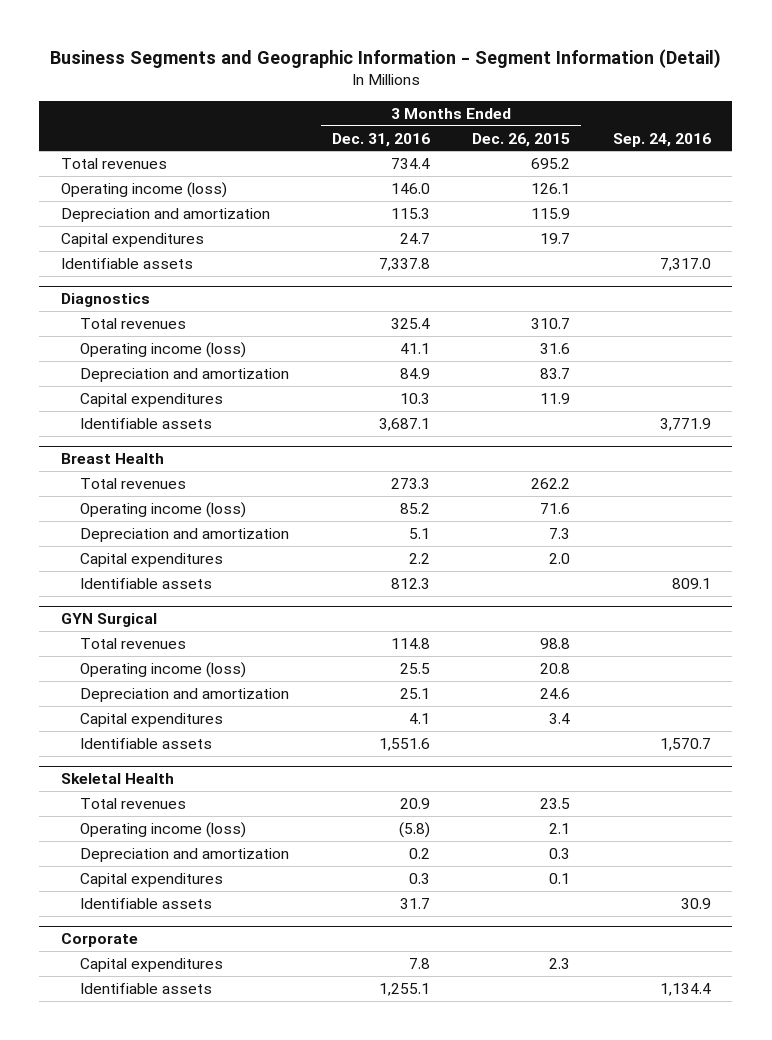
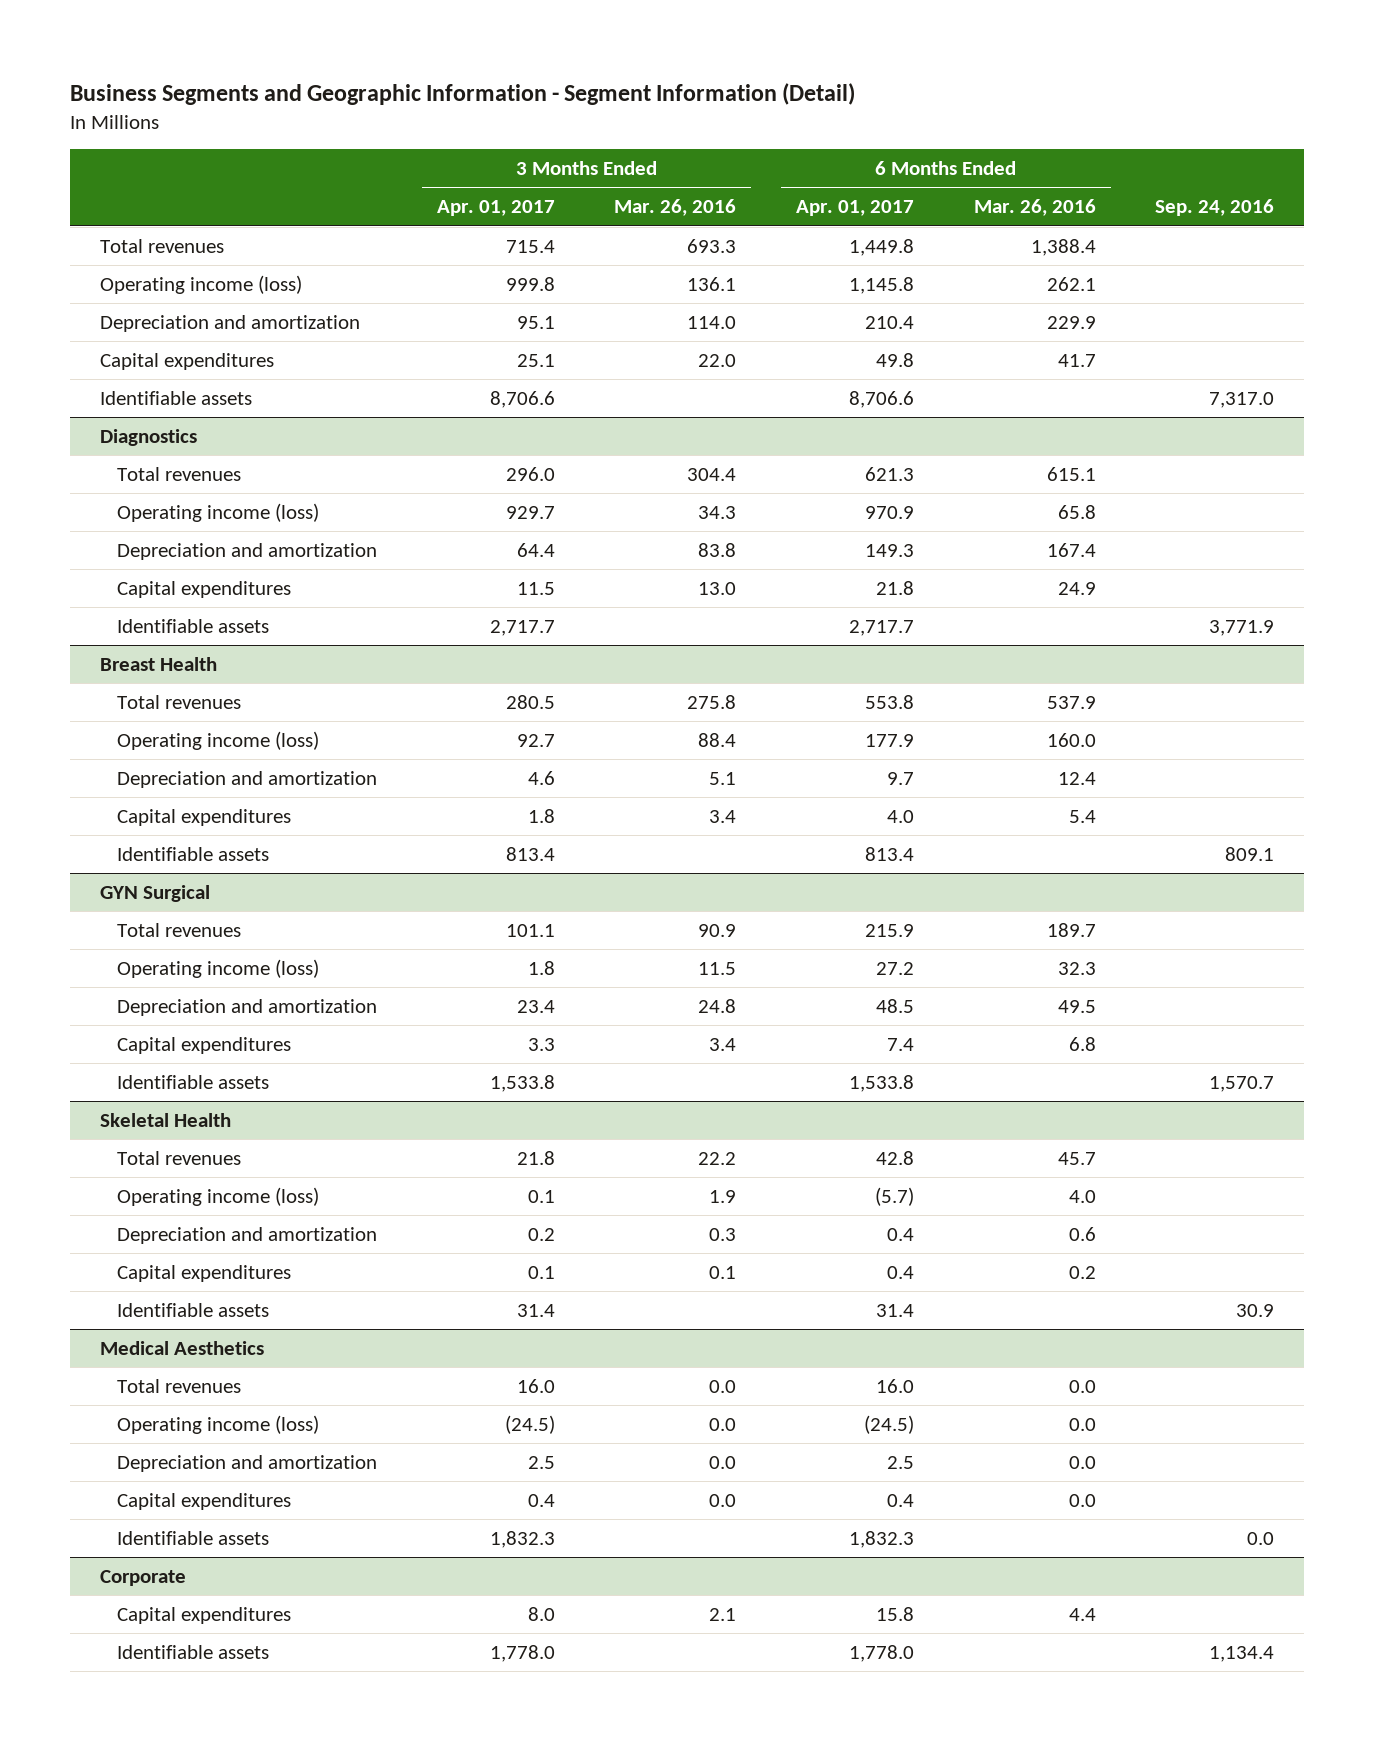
- | 3 Months Ended Dec. 31, 2016 | 3 Months Ended Dec. 26, 2015 | Sep. 24, 2016
+ | 3 Months Ended Apr. 01, 2017 | 3 Months Ended Mar. 26, 2016 | 6 Months Ended Apr. 01, 2017 | 6 Months Ended Mar. 26, 2016 | Sep. 24, 2016
+ Medical Aesthetics
+ Total revenues | 16.0 | 0.0 | 16.0 | 0.0 |
+ Operating income (loss) | (24.5) | 0.0 | (24.5) | 0.0 |
+ Depreciation and amortization | 2.5 | 0.0 | 2.5 | 0.0 |
+ Capital expenditures | 0.4 | 0.0 | 0.4 | 0.0 |
+ Identifiable assets | 1,832.3 | | 1,832.3 | | 0.0

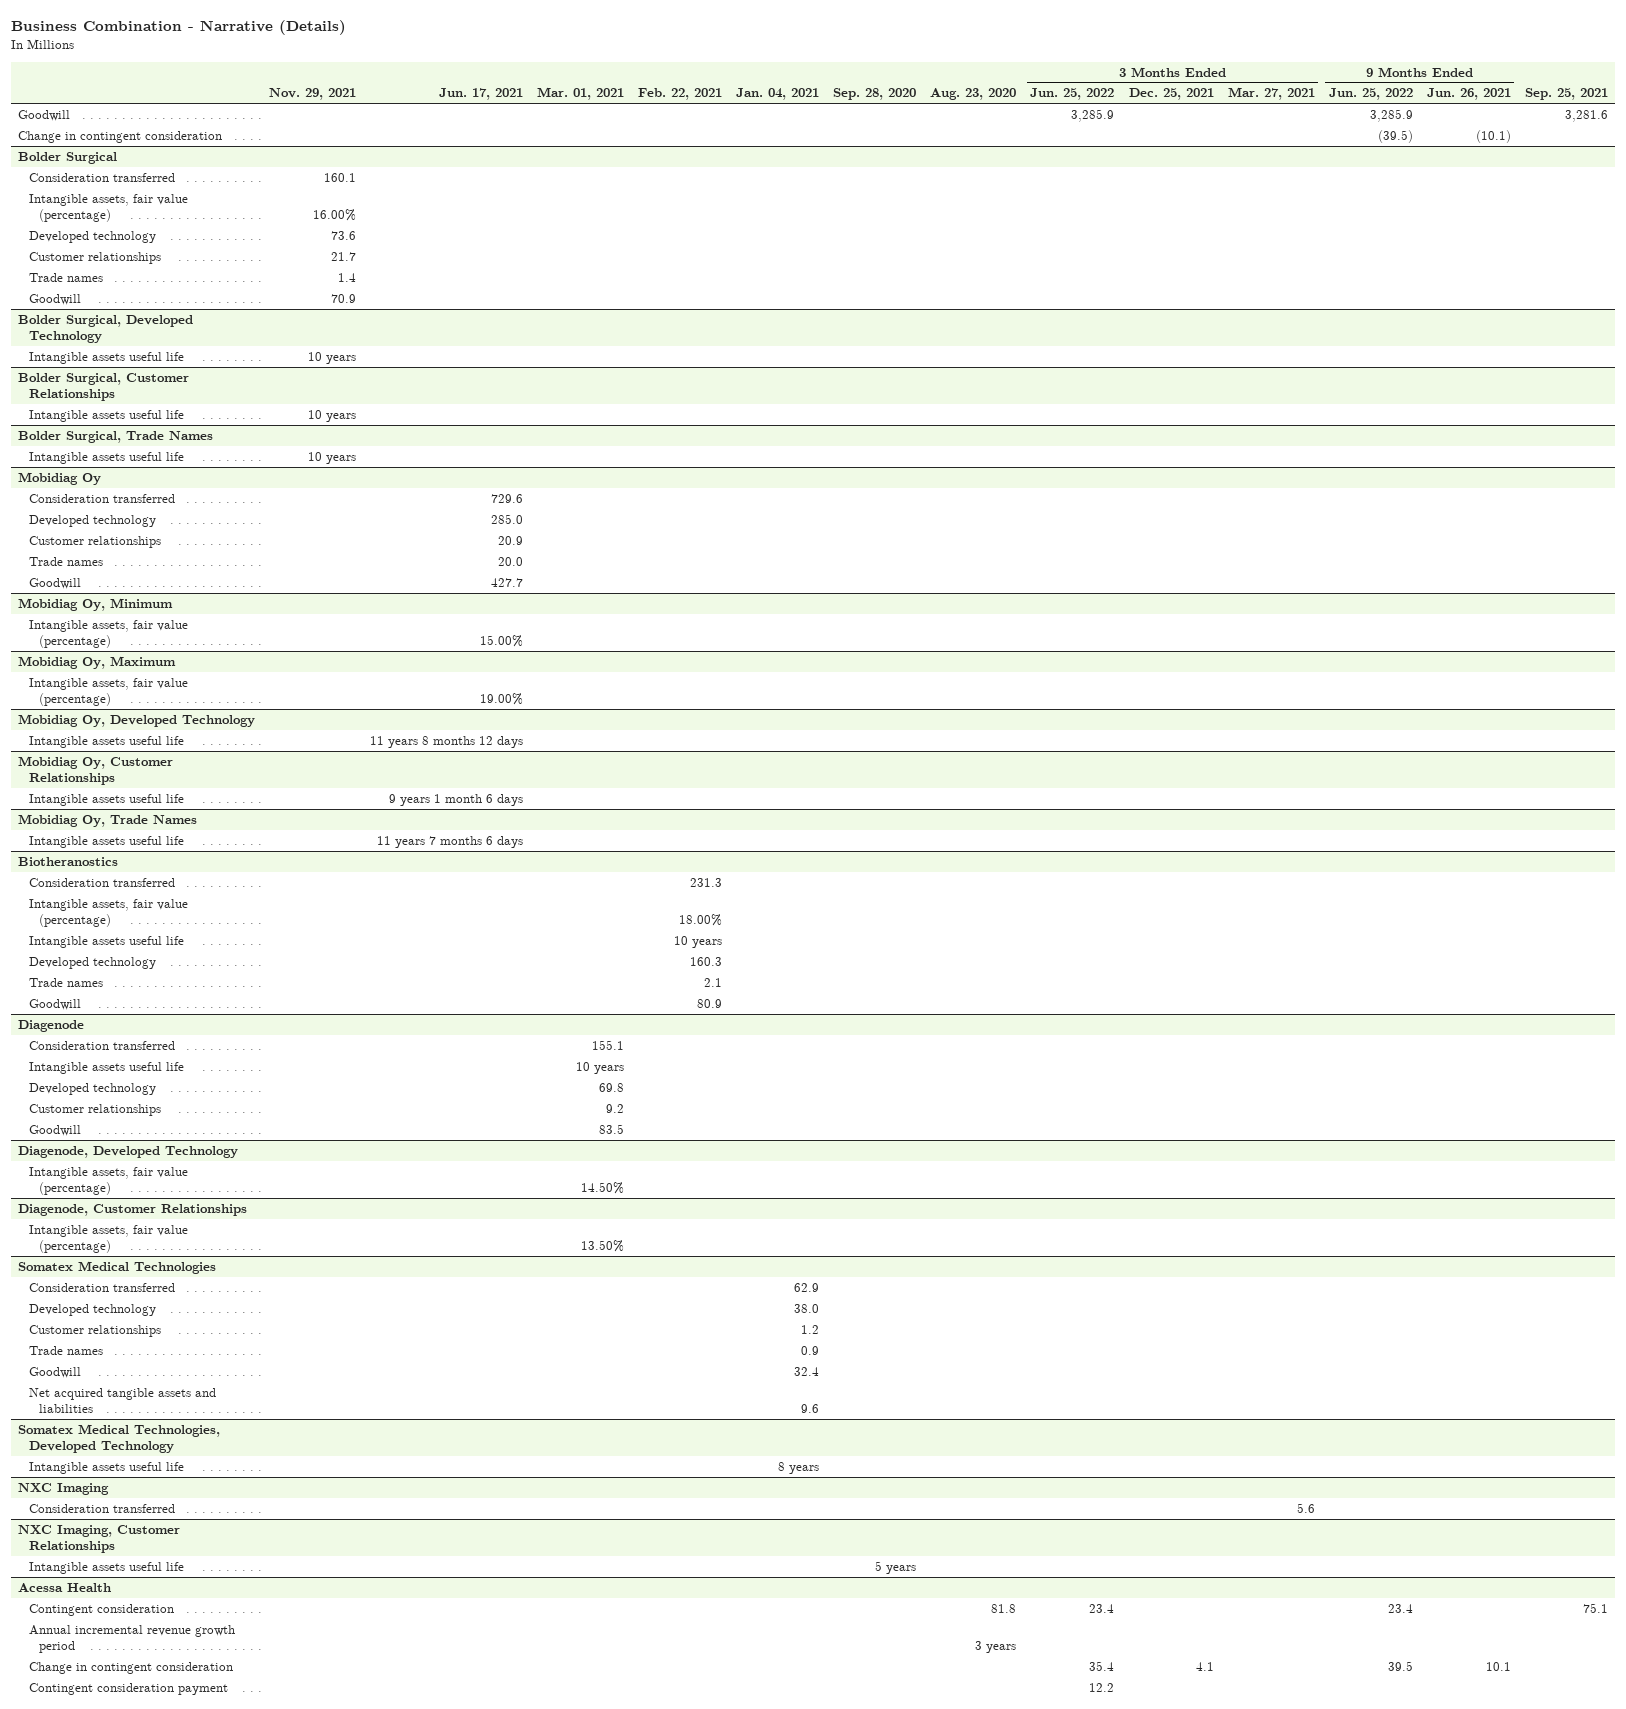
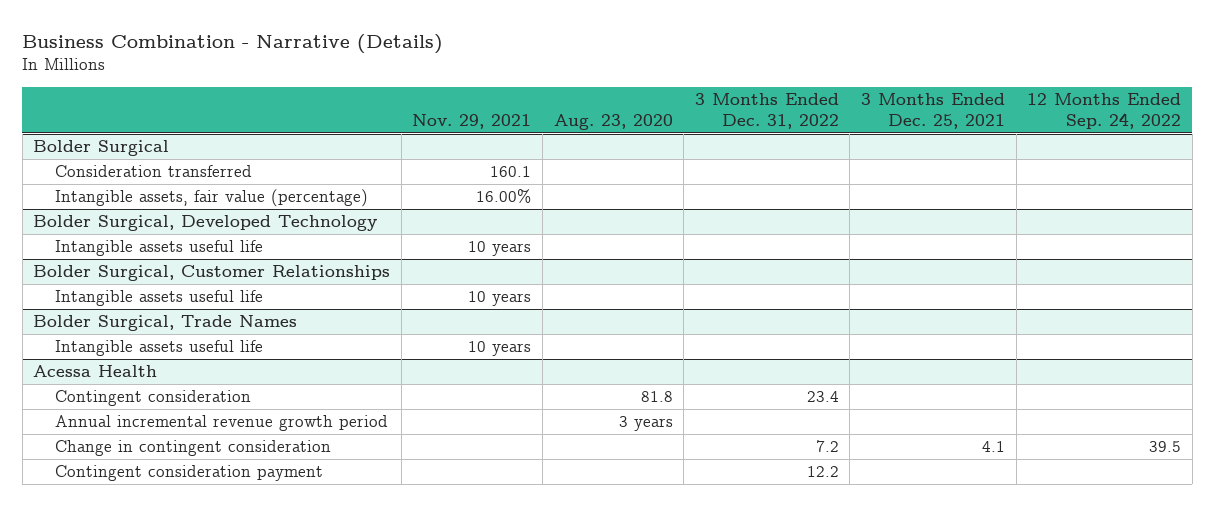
- | Nov. 29, 2021 | Jun. 17, 2021 | Mar. 01, 2021 | Feb. 22, 2021 | Jan. 04, 2021 | Sep. 28, 2020 | Aug. 23, 2020 | 3 Months Ended Jun. 25, 2022 | 3 Months Ended Dec. 25, 2021 | 3 Months Ended Mar. 27, 2021 | 9 Months Ended Jun. 25, 2022 | 9 Months Ended Jun. 26, 2021 | Sep. 25, 2021
+ | Nov. 29, 2021 | Aug. 23, 2020 | 3 Months Ended Dec. 31, 2022 | 3 Months Ended Dec. 25, 2021 | 12 Months Ended Sep. 24, 2022
- Goodwill | | | | | | | | 3,285.9 | | | 3,285.9 | | 3,281.6
- Change in contingent consideration | | | | | | | | | | | (39.5) | (10.1) |
@ Bolder Surgical
- Developed technology | 73.6 | | | | | | | | | | | |
- Customer relationships | 21.7 | | | | | | | | | | | |
- Trade names | 1.4 | | | | | | | | | | | |
- Goodwill | 70.9 | | | | | | | | | | | |
- Mobidiag Oy
- Consideration transferred | | 729.6 | | | | | | | | | | |
- Developed technology | | 285.0 | | | | | | | | | | |
- Customer relationships | | 20.9 | | | | | | | | | | |
- Trade names | | 20.0 | | | | | | | | | | |
- Goodwill | | 427.7 | | | | | | | | | | |
- Mobidiag Oy, Minimum
- Intangible assets, fair value (percentage) | | 15.00% | | | | | | | | | | |
- Mobidiag Oy, Maximum
- Intangible assets, fair value (percentage) | | 19.00% | | | | | | | | | | |
- Mobidiag Oy, Developed Technology
- Intangible assets useful life | | 11 years 8 months 12 days | | | | | | | | | | |
- Mobidiag Oy, Customer Relationships
- Intangible assets useful life | | 9 years 1 month 6 days | | | | | | | | | | |
- Mobidiag Oy, Trade Names
- Intangible assets useful life | | 11 years 7 months 6 days | | | | | | | | | | |
- Biotheranostics
- Consideration transferred | | | | 231.3 | | | | | | | | |
- Intangible assets, fair value (percentage) | | | | 18.00% | | | | | | | | |
- Intangible assets useful life | | | | 10 years | | | | | | | | |
- Developed technology | | | | 160.3 | | | | | | | | |
- Trade names | | | | 2.1 | | | | | | | | |
- Goodwill | | | | 80.9 | | | | | | | | |
- Diagenode
- Consideration transferred | | | 155.1 | | | | | | | | | |
- Intangible assets useful life | | | 10 years | | | | | | | | | |
- Developed technology | | | 69.8 | | | | | | | | | |
- Customer relationships | | | 9.2 | | | | | | | | | |
- Goodwill | | | 83.5 | | | | | | | | | |
- Diagenode, Developed Technology
- Intangible assets, fair value (percentage) | | | 14.50% | | | | | | | | | |
- Diagenode, Customer Relationships
- Intangible assets, fair value (percentage) | | | 13.50% | | | | | | | | | |
- Somatex Medical Technologies
- Consideration transferred | | | | | 62.9 | | | | | | | |
- Developed technology | | | | | 38.0 | | | | | | | |
- Customer relationships | | | | | 1.2 | | | | | | | |
- Trade names | | | | | 0.9 | | | | | | | |
- Goodwill | | | | | 32.4 | | | | | | | |
- Net acquired tangible assets and liabilities | | | | | 9.6 | | | | | | | |
- Somatex Medical Technologies, Developed Technology
- Intangible assets useful life | | | | | 8 years | | | | | | | |
- NXC Imaging
- Consideration transferred | | | | | | | | | | 5.6 | | |
- NXC Imaging, Customer Relationships
- Intangible assets useful life | | | | | | 5 years | | | | | | |

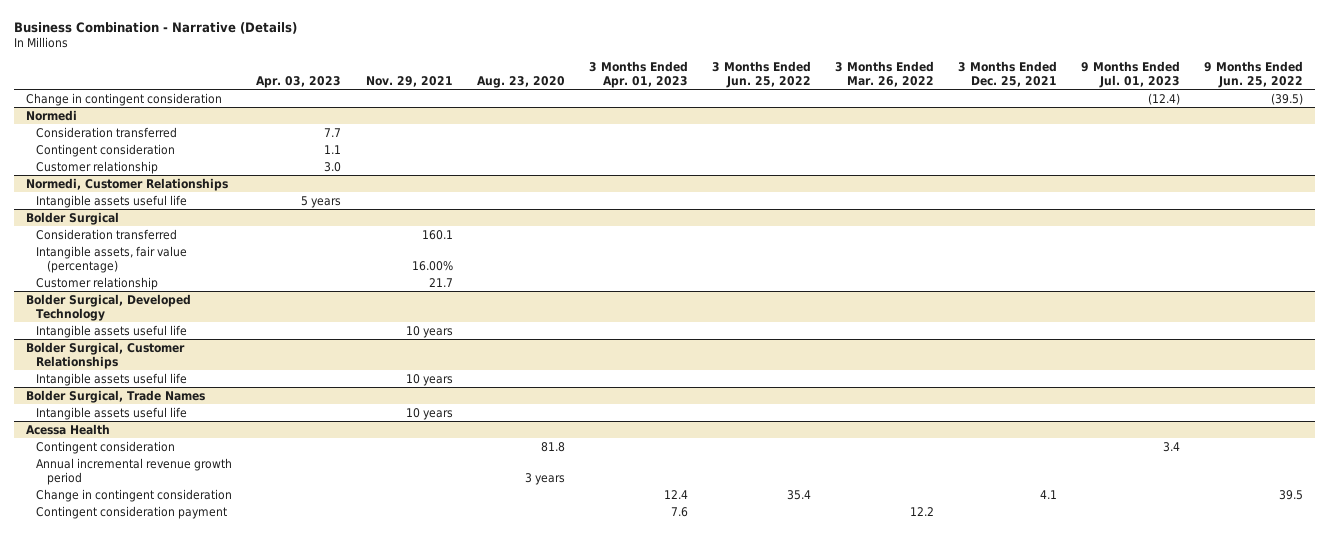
- | Nov. 29, 2021 | Aug. 23, 2020 | 3 Months Ended Dec. 31, 2022 | 3 Months Ended Dec. 25, 2021 | 12 Months Ended Sep. 24, 2022
+ | Apr. 03, 2023 | Nov. 29, 2021 | Aug. 23, 2020 | 3 Months Ended Apr. 01, 2023 | 3 Months Ended Jun. 25, 2022 | 3 Months Ended Mar. 26, 2022 | 3 Months Ended Dec. 25, 2021 | 9 Months Ended Jul. 01, 2023 | 9 Months Ended Jun. 25, 2022
+ Change in contingent consideration | | | | | | | | (12.4) | (39.5)
+ Normedi
+ Consideration transferred | 7.7 | | | | | | | |
+ Contingent consideration | 1.1 | | | | | | | |
+ Customer relationship | 3.0 | | | | | | | |
+ Normedi, Customer Relationships
+ Intangible assets useful life | 5 years | | | | | | | |
@ Bolder Surgical
+ Customer relationship | | 21.7 | | | | | | |

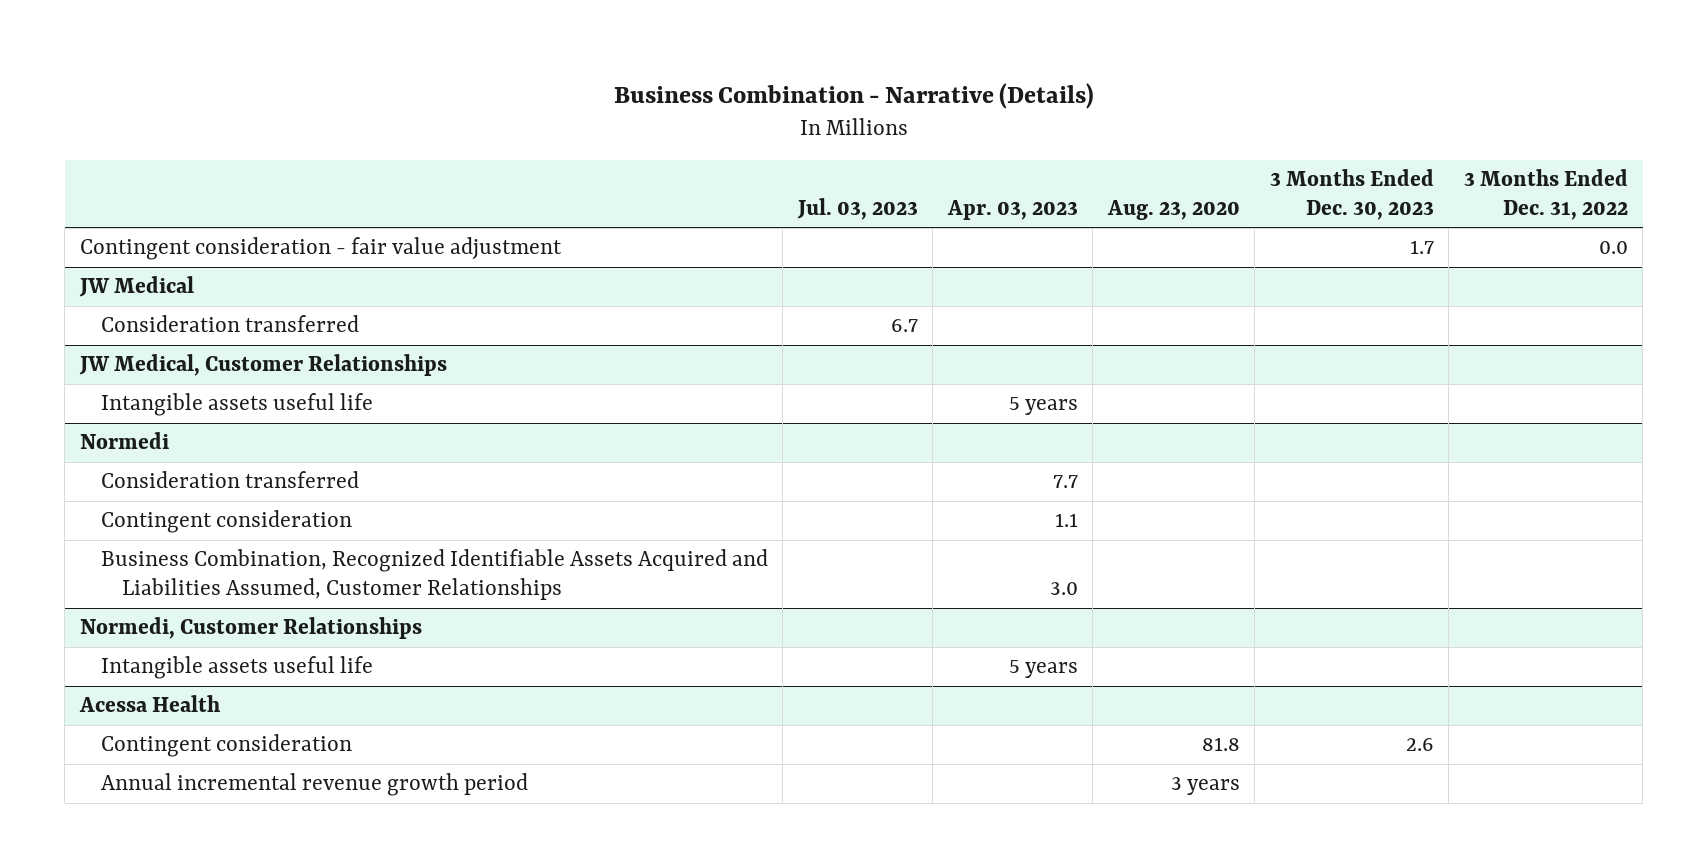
- | Apr. 03, 2023 | Nov. 29, 2021 | Aug. 23, 2020 | 3 Months Ended Apr. 01, 2023 | 3 Months Ended Jun. 25, 2022 | 3 Months Ended Mar. 26, 2022 | 3 Months Ended Dec. 25, 2021 | 9 Months Ended Jul. 01, 2023 | 9 Months Ended Jun. 25, 2022
+ | Jul. 03, 2023 | Apr. 03, 2023 | Aug. 23, 2020 | 3 Months Ended Dec. 30, 2023 | 3 Months Ended Dec. 31, 2022
- Change in contingent consideration | | | | | | | | (12.4) | (39.5)
+ Contingent consideration - fair value adjustment | | | | 1.7 | 0.0
+ JW Medical
+ Consideration transferred | 6.7 | | | |
+ JW Medical, Customer Relationships
+ Intangible assets useful life | | 5 years | | |
@ Normedi
- Customer relationship | 3.0 | | | | | | | |
+ Business Combination, Recognized Identifiable Assets Acquired and Liabilities Assumed, Customer Relationships | | 3.0 | | |
- Bolder Surgical
- Consideration transferred | | 160.1 | | | | | | |
- Intangible assets, fair value (percentage) | | 16.00% | | | | | | |
- Customer relationship | | 21.7 | | | | | | |
- Bolder Surgical, Developed Technology
- Intangible assets useful life | | 10 years | | | | | | |
- Bolder Surgical, Customer Relationships
- Intangible assets useful life | | 10 years | | | | | | |
- Bolder Surgical, Trade Names
- Intangible assets useful life | | 10 years | | | | | | |
@ Acessa Health
- Change in contingent consideration | | | | 12.4 | 35.4 | | 4.1 | | 39.5
- Contingent consideration payment | | | | 7.6 | | 12.2 | | |

